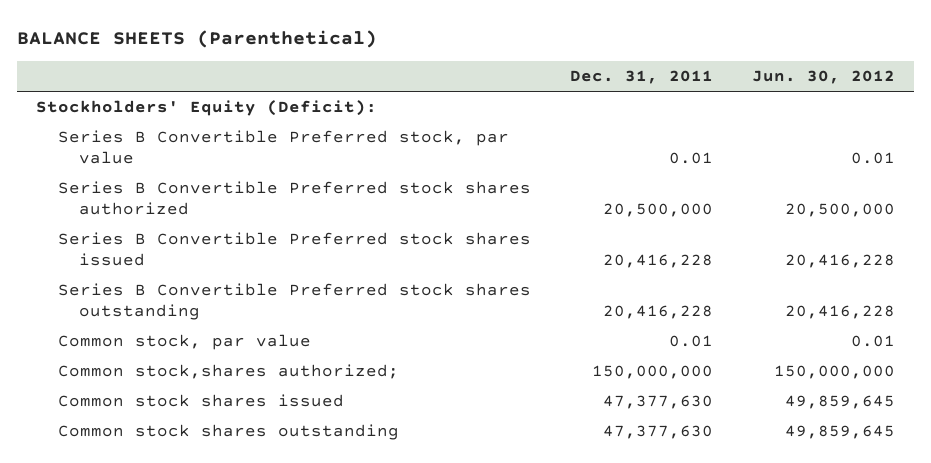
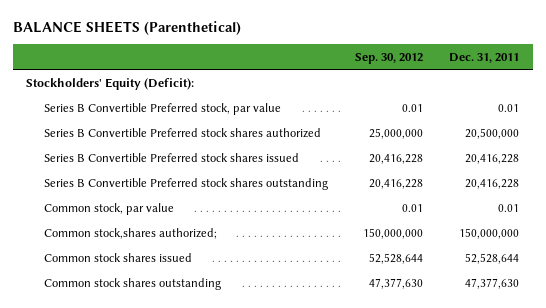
- | Dec. 31, 2011 | Jun. 30, 2012
+ | Sep. 30, 2012 | Dec. 31, 2011
- Common stock shares issued | 47,377,630 | 49,859,645
+ Common stock shares issued | 52,528,644 | 52,528,644

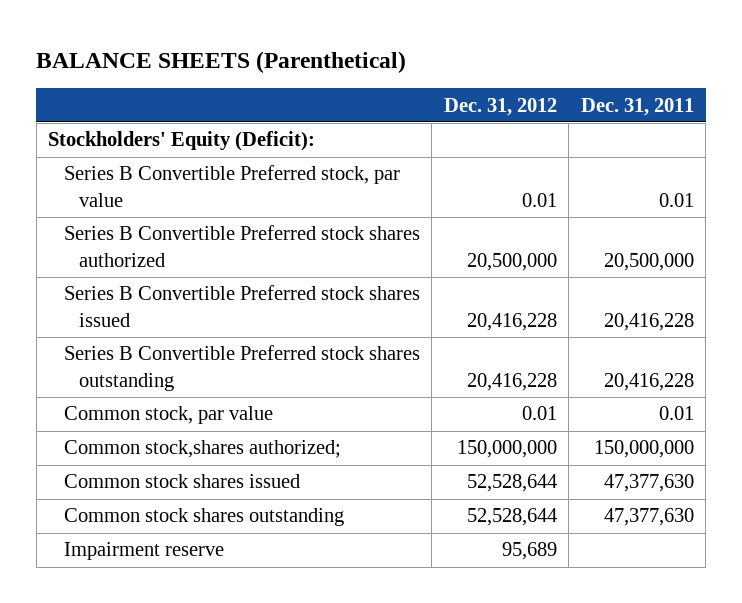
- | Sep. 30, 2012 | Dec. 31, 2011
+ | Dec. 31, 2012 | Dec. 31, 2011
- Common stock shares issued | 52,528,644 | 52,528,644
+ Common stock shares issued | 52,528,644 | 47,377,630
+ Impairment reserve | 95,689 |

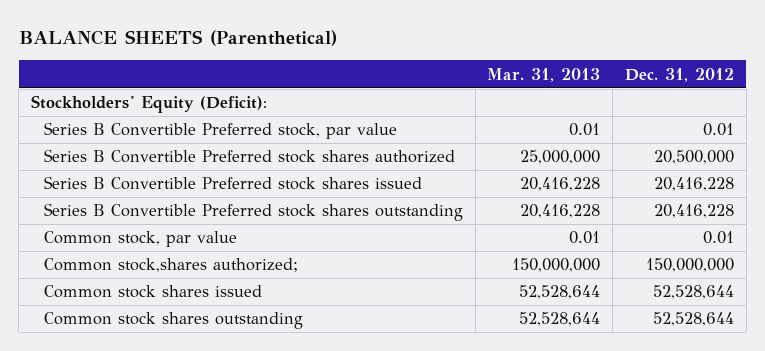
- | Dec. 31, 2012 | Dec. 31, 2011
+ | Mar. 31, 2013 | Dec. 31, 2012
- Impairment reserve | 95,689 |

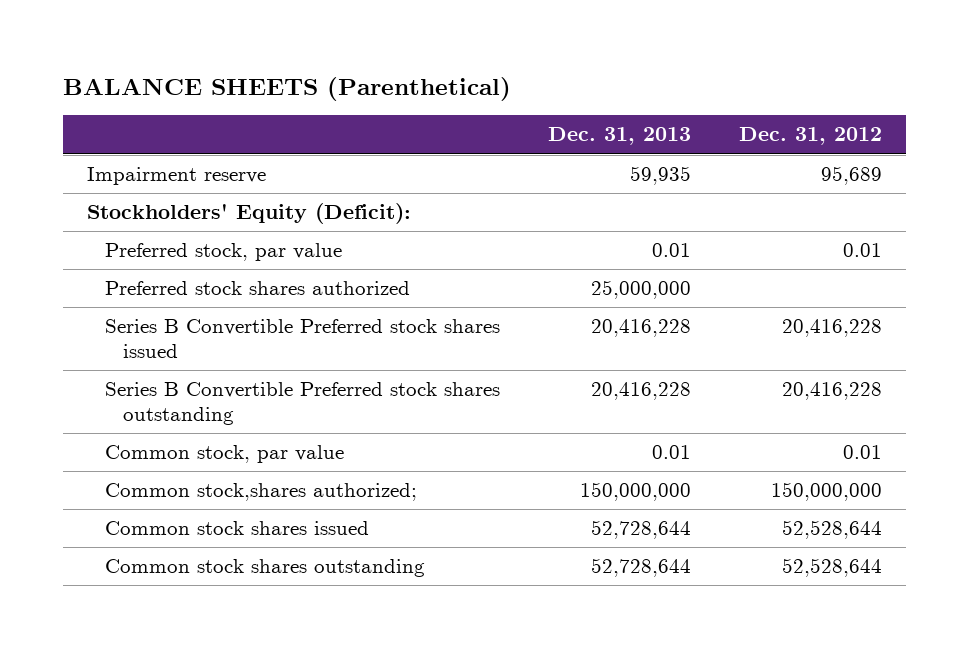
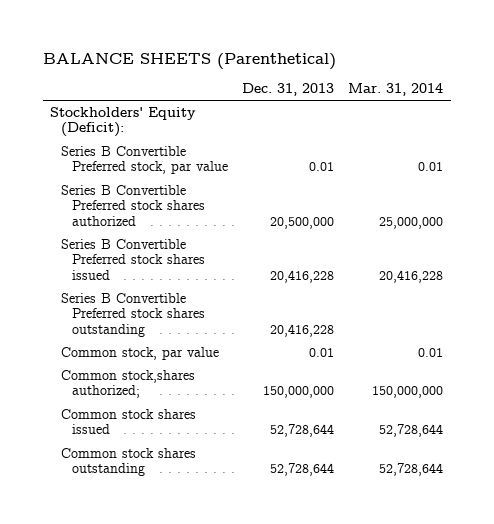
- | Dec. 31, 2013 | Dec. 31, 2012
+ | Dec. 31, 2013 | Mar. 31, 2014
- Impairment reserve | 59,935 | 95,689
- Preferred stock, par value | 0.01 | 0.01
- Preferred stock shares authorized | 25,000,000 |
+ Series B Convertible Preferred stock, par value | 0.01 | 0.01
+ Series B Convertible Preferred stock shares authorized | 20,500,000 | 25,000,000

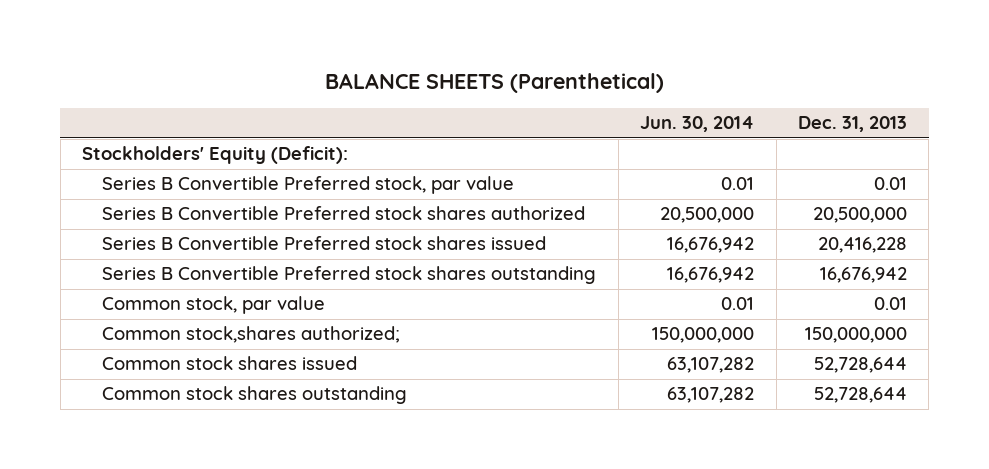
- | Dec. 31, 2013 | Mar. 31, 2014
+ | Jun. 30, 2014 | Dec. 31, 2013
- Series B Convertible Preferred stock shares outstanding | 20,416,228 |
+ Series B Convertible Preferred stock shares outstanding | 16,676,942 | 16,676,942

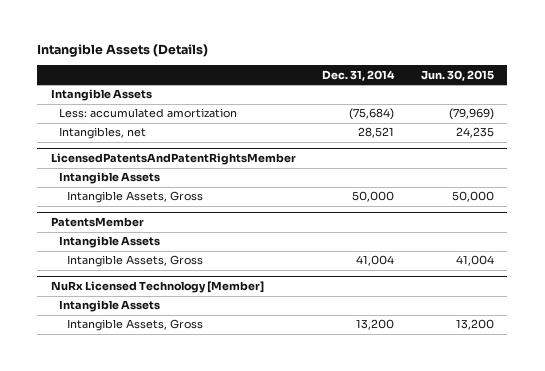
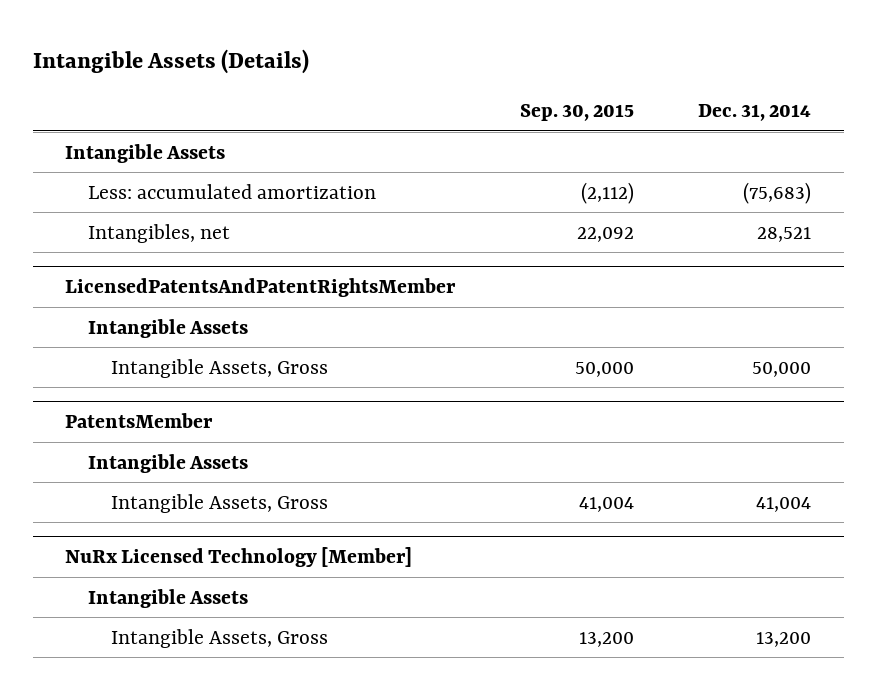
- | Dec. 31, 2014 | Jun. 30, 2015
+ | Sep. 30, 2015 | Dec. 31, 2014
- Less: accumulated amortization | (75,684) | (79,969)
+ Less: accumulated amortization | (2,112) | (75,683)

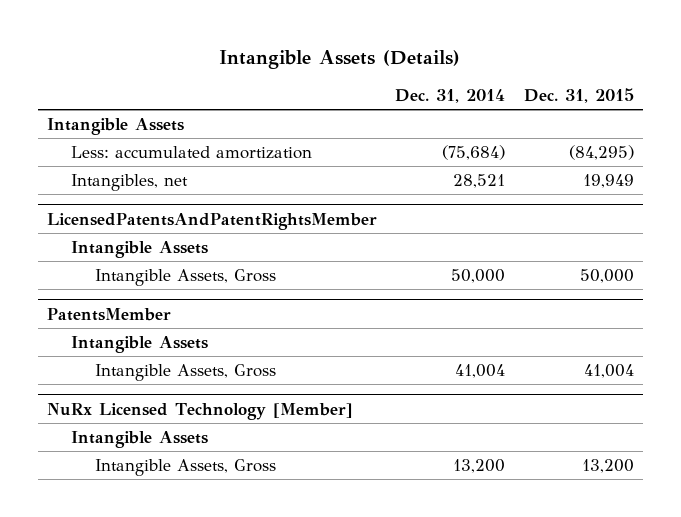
- | Sep. 30, 2015 | Dec. 31, 2014
+ | Dec. 31, 2014 | Dec. 31, 2015
- Less: accumulated amortization | (2,112) | (75,683)
+ Less: accumulated amortization | (75,684) | (84,295)

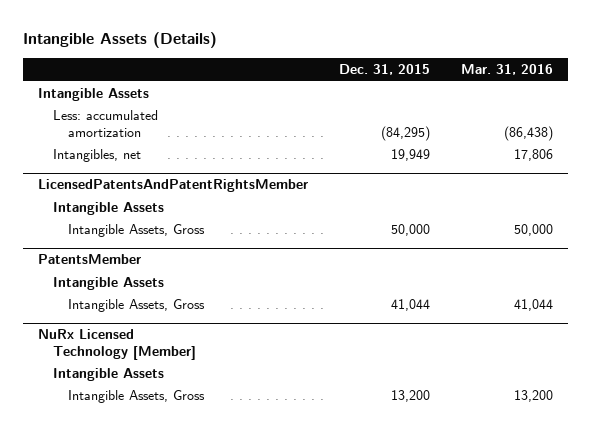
- | Dec. 31, 2014 | Dec. 31, 2015
+ | Dec. 31, 2015 | Mar. 31, 2016
@ PatentsMember
- Intangible Assets, Gross | 41,004 | 41,004
+ Intangible Assets, Gross | 41,044 | 41,044

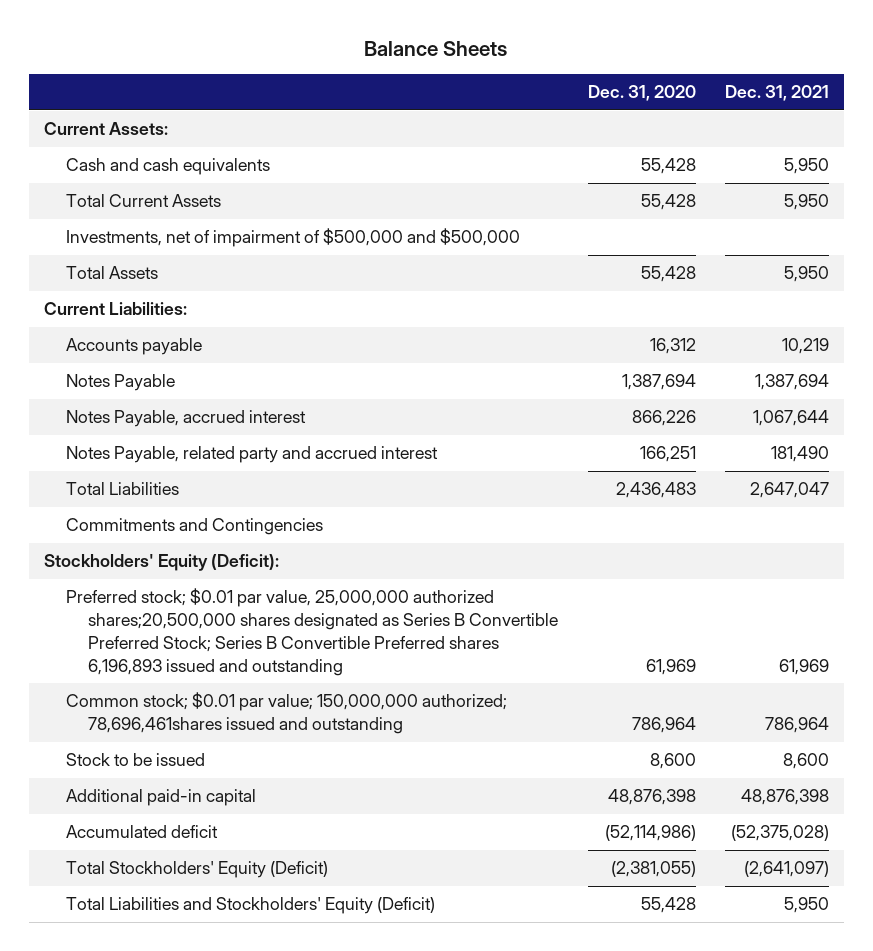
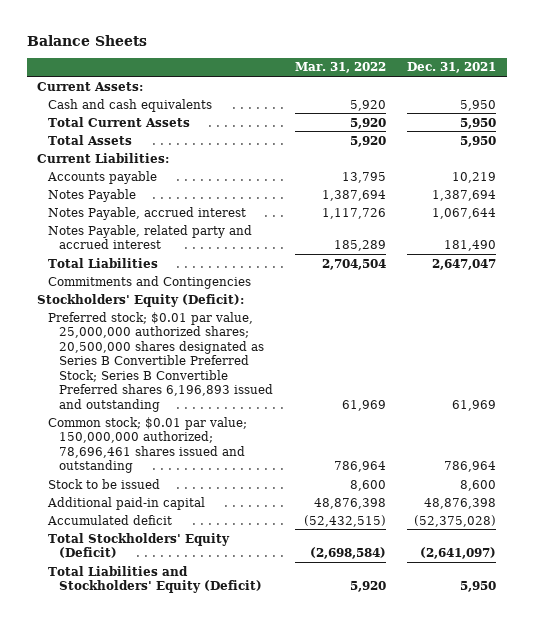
- | Dec. 31, 2020 | Dec. 31, 2021
+ | Mar. 31, 2022 | Dec. 31, 2021
- Investments, net of impairment of $500,000 and $500,000
- Preferred stock; $0.01 par value, 25,000,000 authorized shares;20,500,000 shares designated as Series B Convertible Preferred Stock; Series B Convertible Preferred shares 6,196,893 issued and outstanding | 61,969 | 61,969
- Common stock; $0.01 par value; 150,000,000 authorized; 78,696,461shares issued and outstanding | 786,964 | 786,964
+ Preferred stock; $0.01 par value, 25,000,000 authorized shares; 20,500,000 shares designated as Series B Convertible Preferred Stock; Series B Convertible Preferred shares 6,196,893 issued and outstanding | 61,969 | 61,969
+ Common stock; $0.01 par value; 150,000,000 authorized; 78,696,461 shares issued and outstanding | 786,964 | 786,964

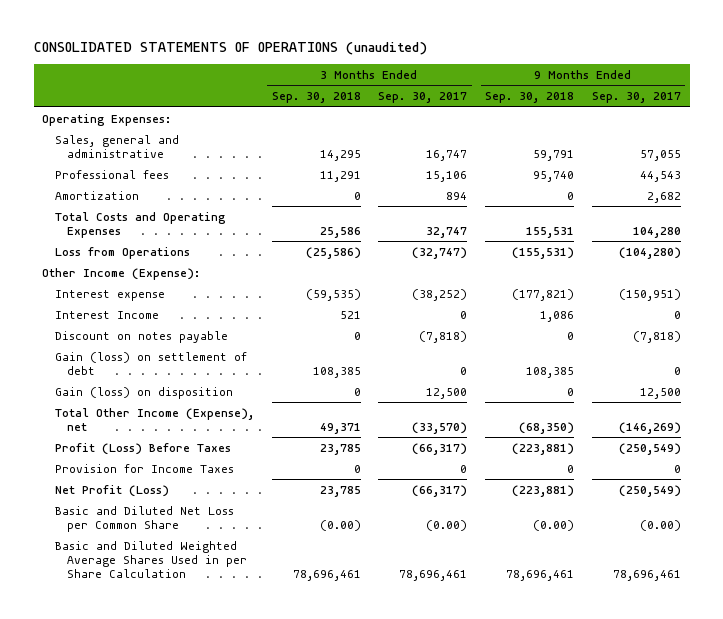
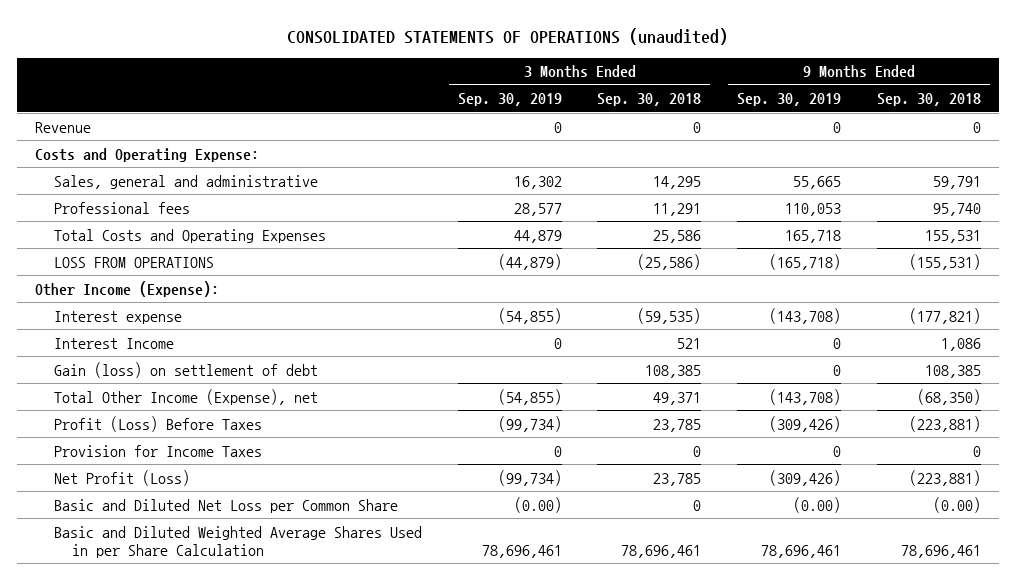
- | 3 Months Ended Sep. 30, 2018 | 3 Months Ended Sep. 30, 2017 | 9 Months Ended Sep. 30, 2018 | 9 Months Ended Sep. 30, 2017
+ | 3 Months Ended Sep. 30, 2019 | 3 Months Ended Sep. 30, 2018 | 9 Months Ended Sep. 30, 2019 | 9 Months Ended Sep. 30, 2018
- Operating Expenses:
+ Revenue | 0 | 0 | 0 | 0
+ Costs and Operating Expense:
- Amortization | 0 | 894 | 0 | 2,682
- Loss from Operations | (25,586) | (32,747) | (155,531) | (104,280)
+ LOSS FROM OPERATIONS | (44,879) | (25,586) | (165,718) | (155,531)
- Discount on notes payable | 0 | (7,818) | 0 | (7,818)
- Gain (loss) on disposition | 0 | 12,500 | 0 | 12,500
- Basic and Diluted Net Loss per Common Share | (0.00) | (0.00) | (0.00) | (0.00)
+ Basic and Diluted Net Loss per Common Share | (0.00) | 0 | (0.00) | (0.00)

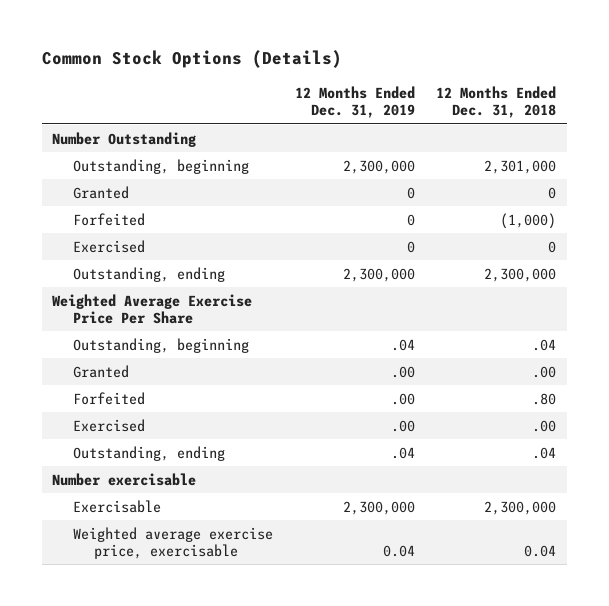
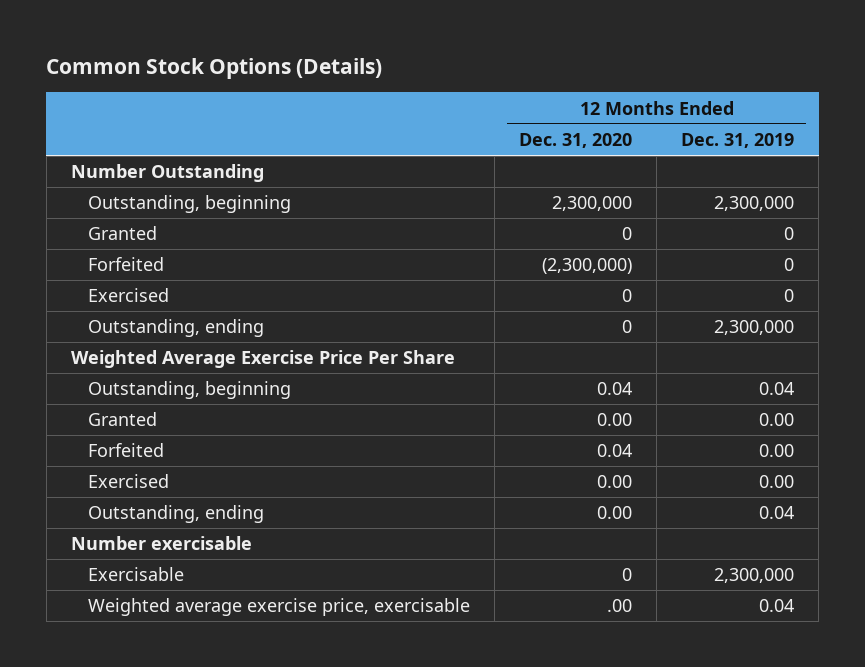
- | 12 Months Ended Dec. 31, 2019 | 12 Months Ended Dec. 31, 2018
+ | 12 Months Ended Dec. 31, 2020 | 12 Months Ended Dec. 31, 2019
- Outstanding, beginning | .04 | .04
- Granted | .00 | .00
- Forfeited | .00 | .80
- Exercised | .00 | .00
- Outstanding, ending | .04 | .04
+ Outstanding, beginning | 0.04 | 0.04
+ Granted | 0.00 | 0.00
+ Forfeited | 0.04 | 0.00
+ Exercised | 0.00 | 0.00
+ Outstanding, ending | 0.00 | 0.04

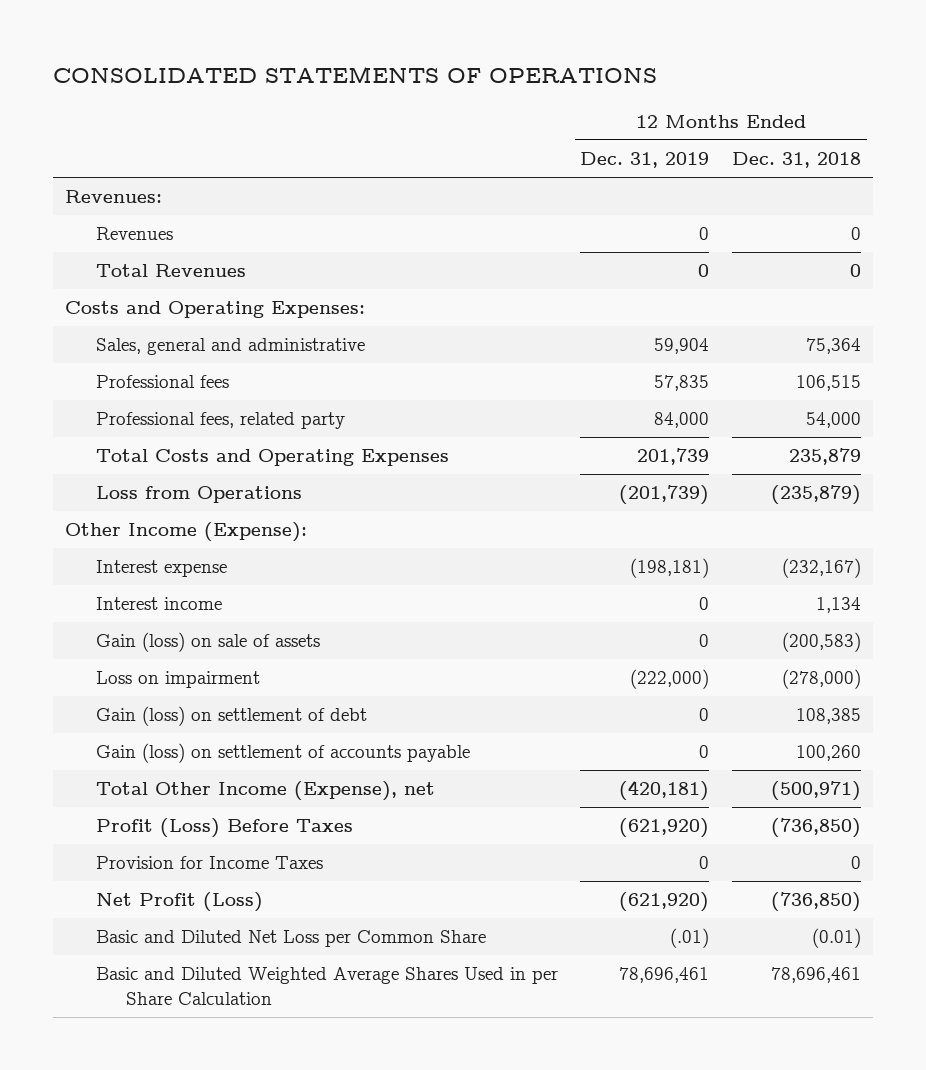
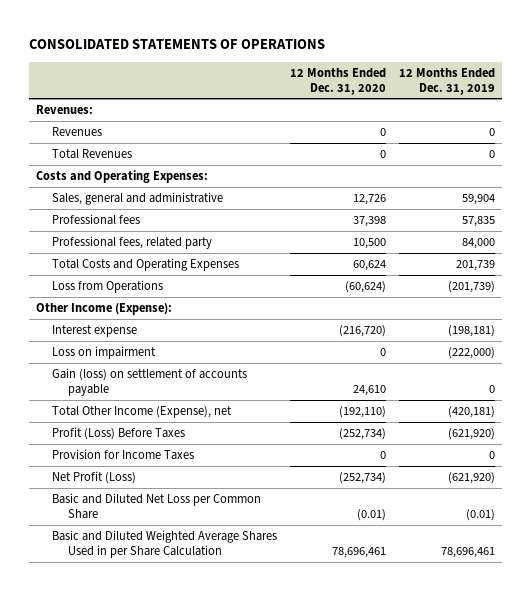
- | 12 Months Ended Dec. 31, 2019 | 12 Months Ended Dec. 31, 2018
+ | 12 Months Ended Dec. 31, 2020 | 12 Months Ended Dec. 31, 2019
- Interest income | 0 | 1,134
- Gain (loss) on sale of assets | 0 | (200,583)
- Gain (loss) on settlement of debt | 0 | 108,385
- Basic and Diluted Net Loss per Common Share | (.01) | (0.01)
+ Basic and Diluted Net Loss per Common Share | (0.01) | (0.01)

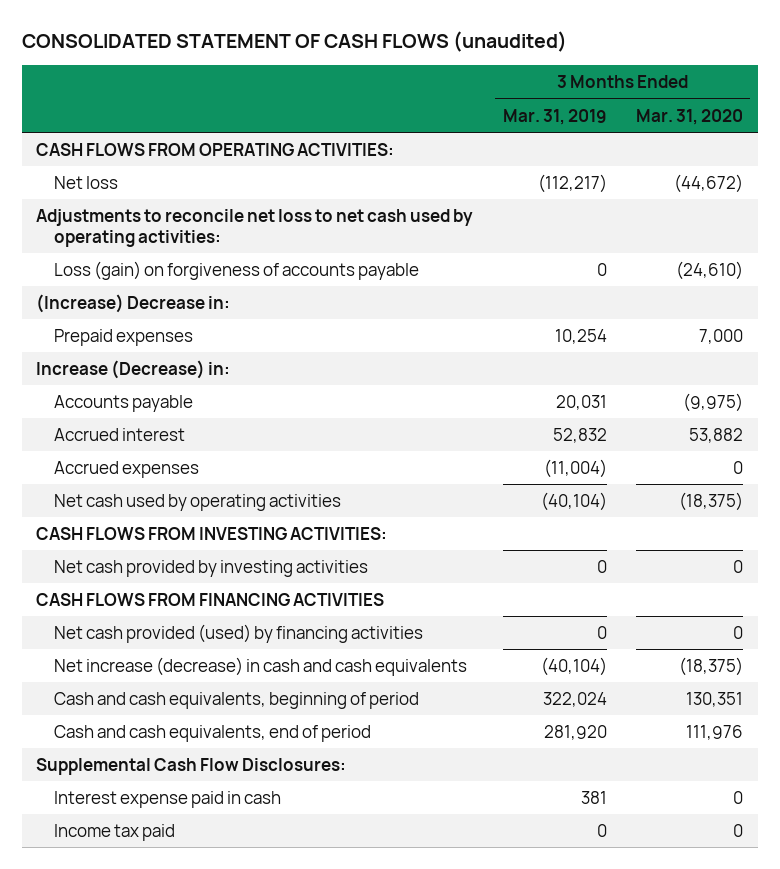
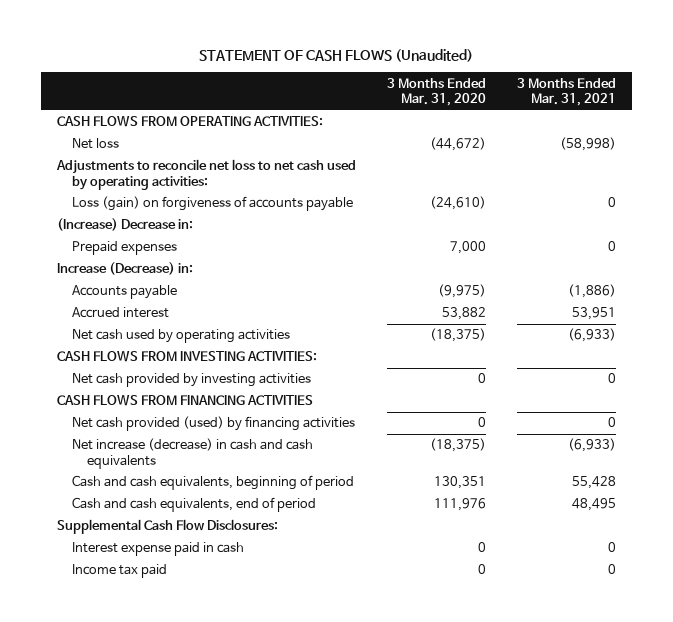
- CONSOLIDATED STATEMENT OF CASH FLOWS (unaudited)
+ STATEMENT OF CASH FLOWS (Unaudited)
- | 3 Months Ended Mar. 31, 2019 | 3 Months Ended Mar. 31, 2020
+ | 3 Months Ended Mar. 31, 2020 | 3 Months Ended Mar. 31, 2021
- Accrued expenses | (11,004) | 0

